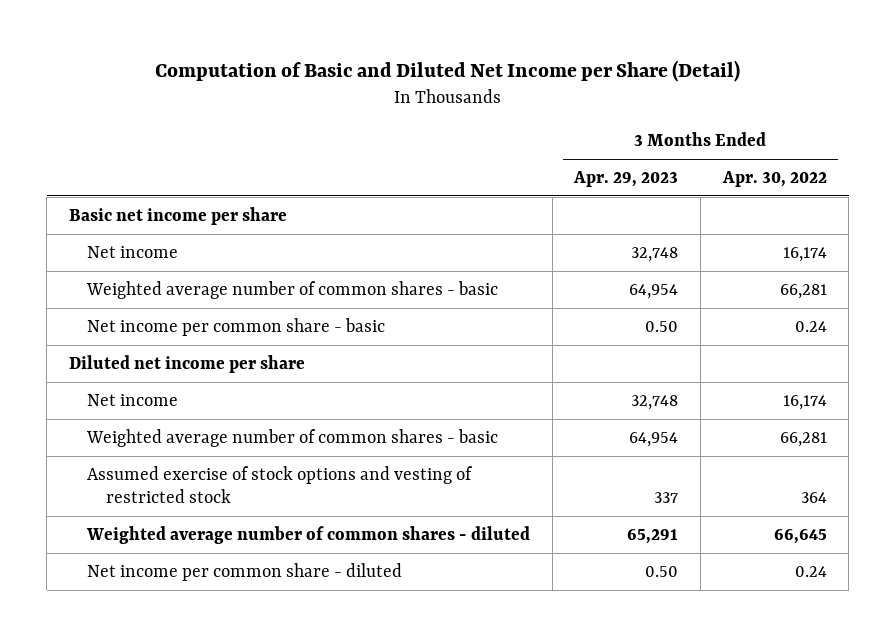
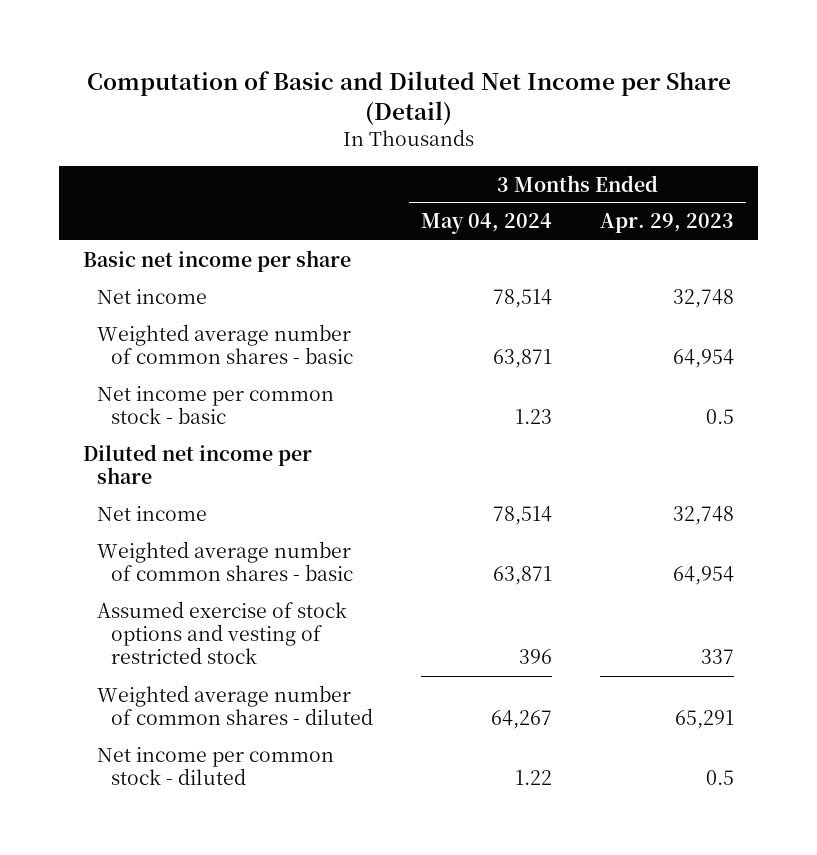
- | 3 Months Ended Apr. 29, 2023 | 3 Months Ended Apr. 30, 2022
+ | 3 Months Ended May 04, 2024 | 3 Months Ended Apr. 29, 2023
- Net income per common share - basic | 0.50 | 0.24
+ Net income per common stock - basic | 1.23 | 0.5
- Net income per common share - diluted | 0.50 | 0.24
+ Net income per common stock - diluted | 1.22 | 0.5

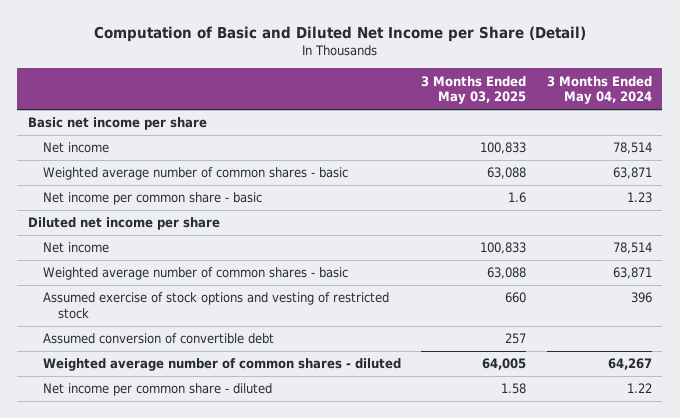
- | 3 Months Ended May 04, 2024 | 3 Months Ended Apr. 29, 2023
+ | 3 Months Ended May 03, 2025 | 3 Months Ended May 04, 2024
- Net income per common stock - basic | 1.23 | 0.5
+ Net income per common share - basic | 1.6 | 1.23
+ Assumed conversion of convertible debt | 257 |
- Net income per common stock - diluted | 1.22 | 0.5
+ Net income per common share - diluted | 1.58 | 1.22

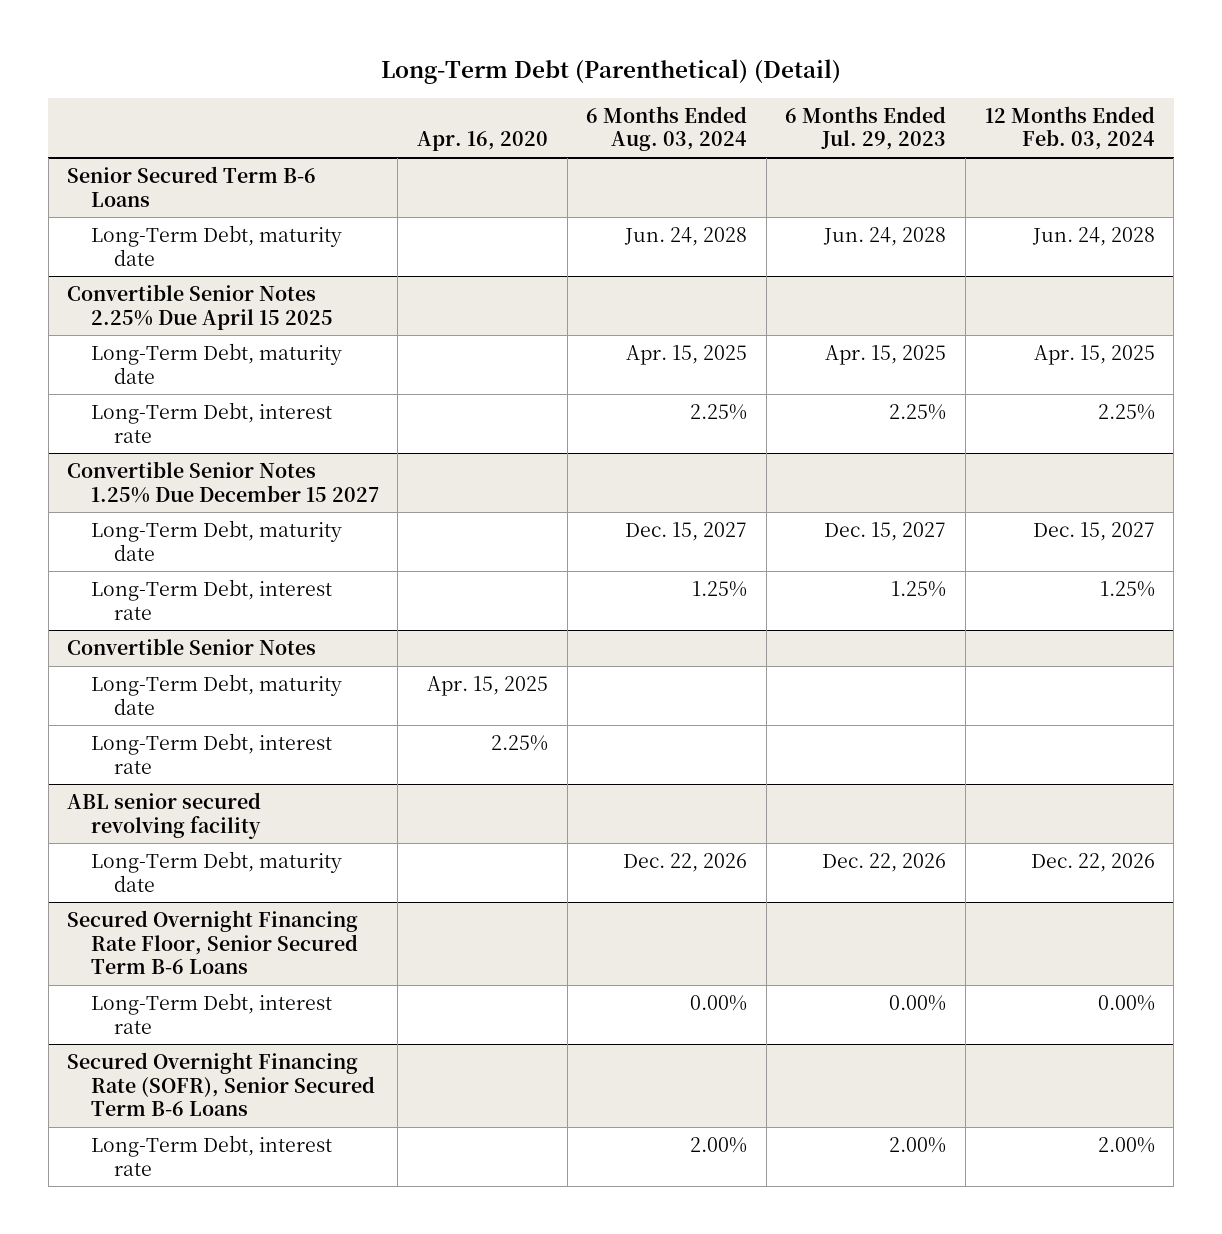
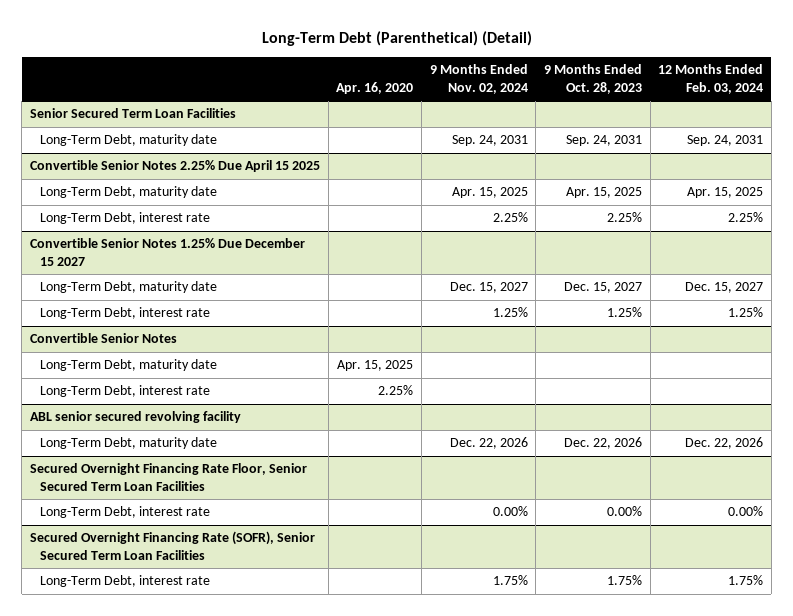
- | Apr. 16, 2020 | 6 Months Ended Aug. 03, 2024 | 6 Months Ended Jul. 29, 2023 | 12 Months Ended Feb. 03, 2024
+ | Apr. 16, 2020 | 9 Months Ended Nov. 02, 2024 | 9 Months Ended Oct. 28, 2023 | 12 Months Ended Feb. 03, 2024
- Senior Secured Term B-6 Loans
- Long-Term Debt, maturity date | | Jun. 24, 2028 | Jun. 24, 2028 | Jun. 24, 2028
+ Senior Secured Term Loan Facilities
+ Long-Term Debt, maturity date | | Sep. 24, 2031 | Sep. 24, 2031 | Sep. 24, 2031
- Secured Overnight Financing Rate Floor, Senior Secured Term B-6 Loans
+ Secured Overnight Financing Rate Floor, Senior Secured Term Loan Facilities
- Secured Overnight Financing Rate (SOFR), Senior Secured Term B-6 Loans
- Long-Term Debt, interest rate | | 2.00% | 2.00% | 2.00%
+ Secured Overnight Financing Rate (SOFR), Senior Secured Term Loan Facilities
+ Long-Term Debt, interest rate | | 1.75% | 1.75% | 1.75%

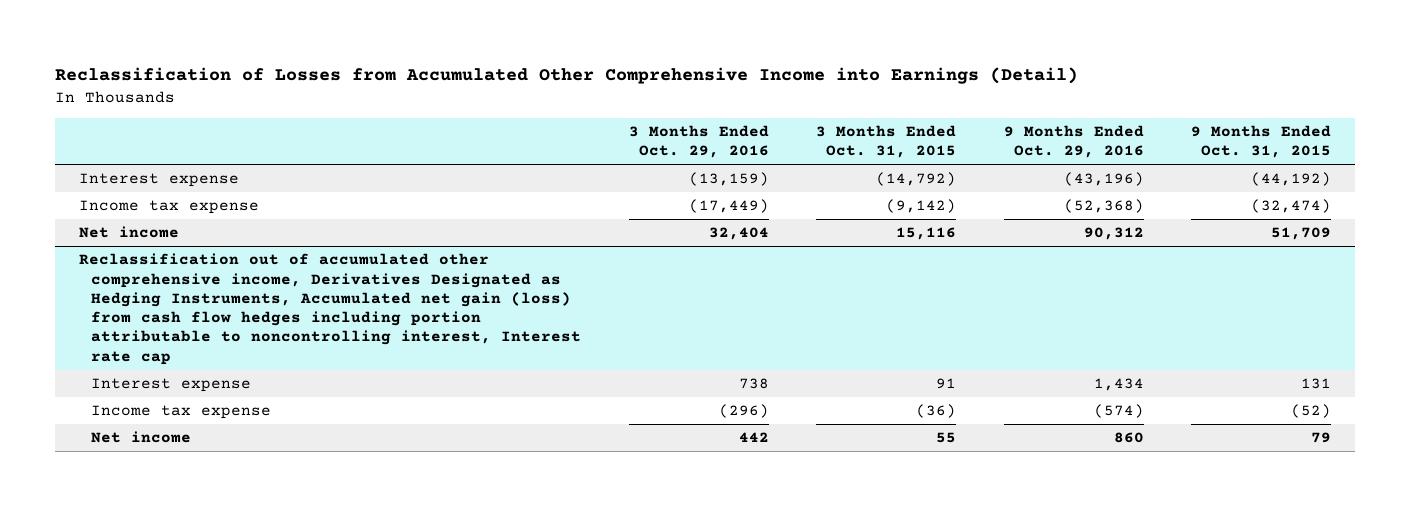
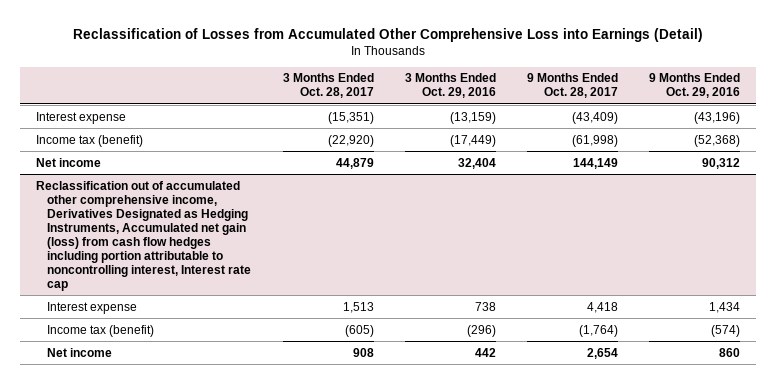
- Reclassification of Losses from Accumulated Other Comprehensive Income into Earnings (Detail)
+ Reclassification of Losses from Accumulated Other Comprehensive Loss into Earnings (Detail)
- | 3 Months Ended Oct. 29, 2016 | 3 Months Ended Oct. 31, 2015 | 9 Months Ended Oct. 29, 2016 | 9 Months Ended Oct. 31, 2015
+ | 3 Months Ended Oct. 28, 2017 | 3 Months Ended Oct. 29, 2016 | 9 Months Ended Oct. 28, 2017 | 9 Months Ended Oct. 29, 2016
- Income tax expense | (17,449) | (9,142) | (52,368) | (32,474)
+ Income tax (benefit) | (22,920) | (17,449) | (61,998) | (52,368)
@ Reclassification out of accumulated other comprehensive income, Derivatives Designated as Hedging Instruments, Accumulated net gain (loss) from cash flow hedges including portion attributable to noncontrolling interest, Interest rate cap
- Income tax expense | (296) | (36) | (574) | (52)
+ Income tax (benefit) | (605) | (296) | (1,764) | (574)

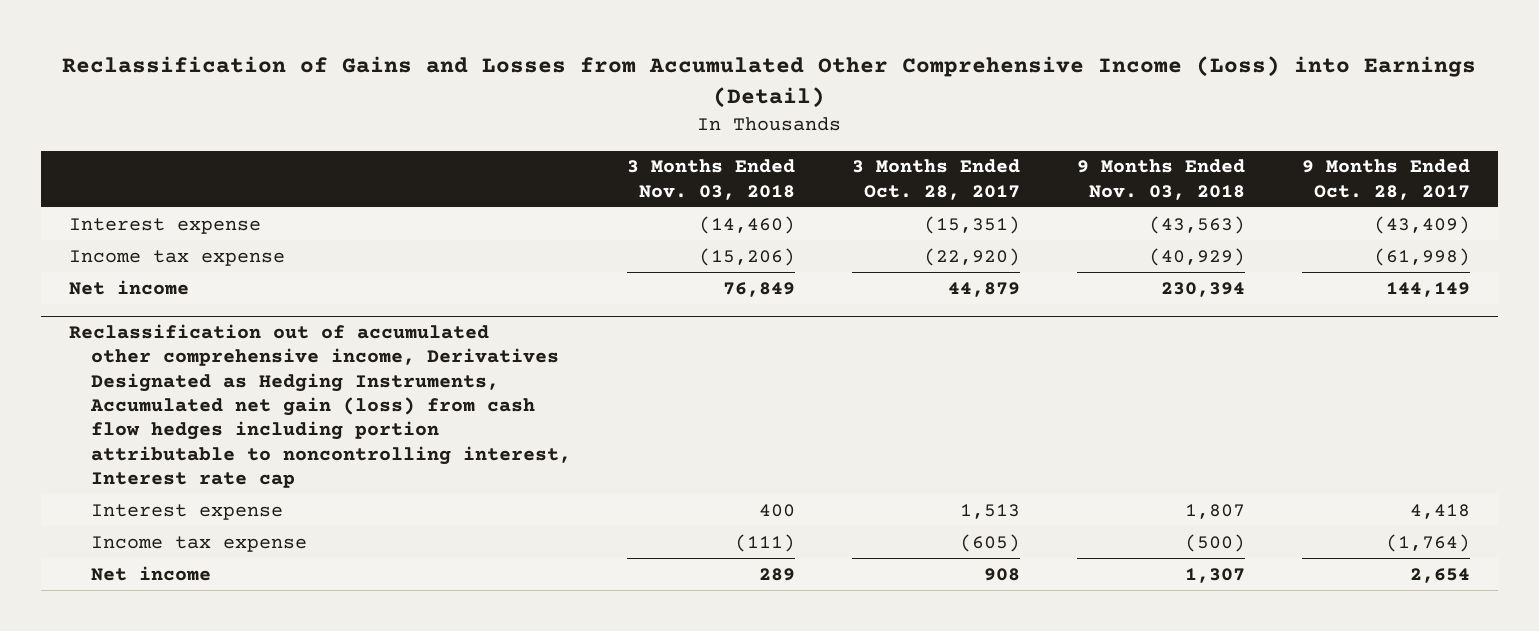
- Reclassification of Losses from Accumulated Other Comprehensive Loss into Earnings (Detail)
+ Reclassification of Gains and Losses from Accumulated Other Comprehensive Income (Loss) into Earnings (Detail)
- | 3 Months Ended Oct. 28, 2017 | 3 Months Ended Oct. 29, 2016 | 9 Months Ended Oct. 28, 2017 | 9 Months Ended Oct. 29, 2016
+ | 3 Months Ended Nov. 03, 2018 | 3 Months Ended Oct. 28, 2017 | 9 Months Ended Nov. 03, 2018 | 9 Months Ended Oct. 28, 2017
- Income tax (benefit) | (22,920) | (17,449) | (61,998) | (52,368)
+ Income tax expense | (15,206) | (22,920) | (40,929) | (61,998)
@ Reclassification out of accumulated other comprehensive income, Derivatives Designated as Hedging Instruments, Accumulated net gain (loss) from cash flow hedges including portion attributable to noncontrolling interest, Interest rate cap
- Income tax (benefit) | (605) | (296) | (1,764) | (574)
+ Income tax expense | (111) | (605) | (500) | (1,764)

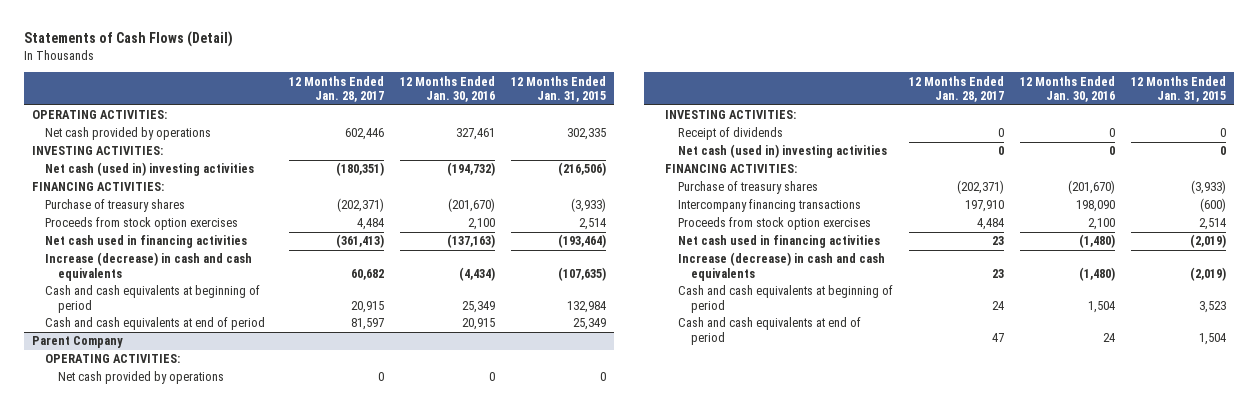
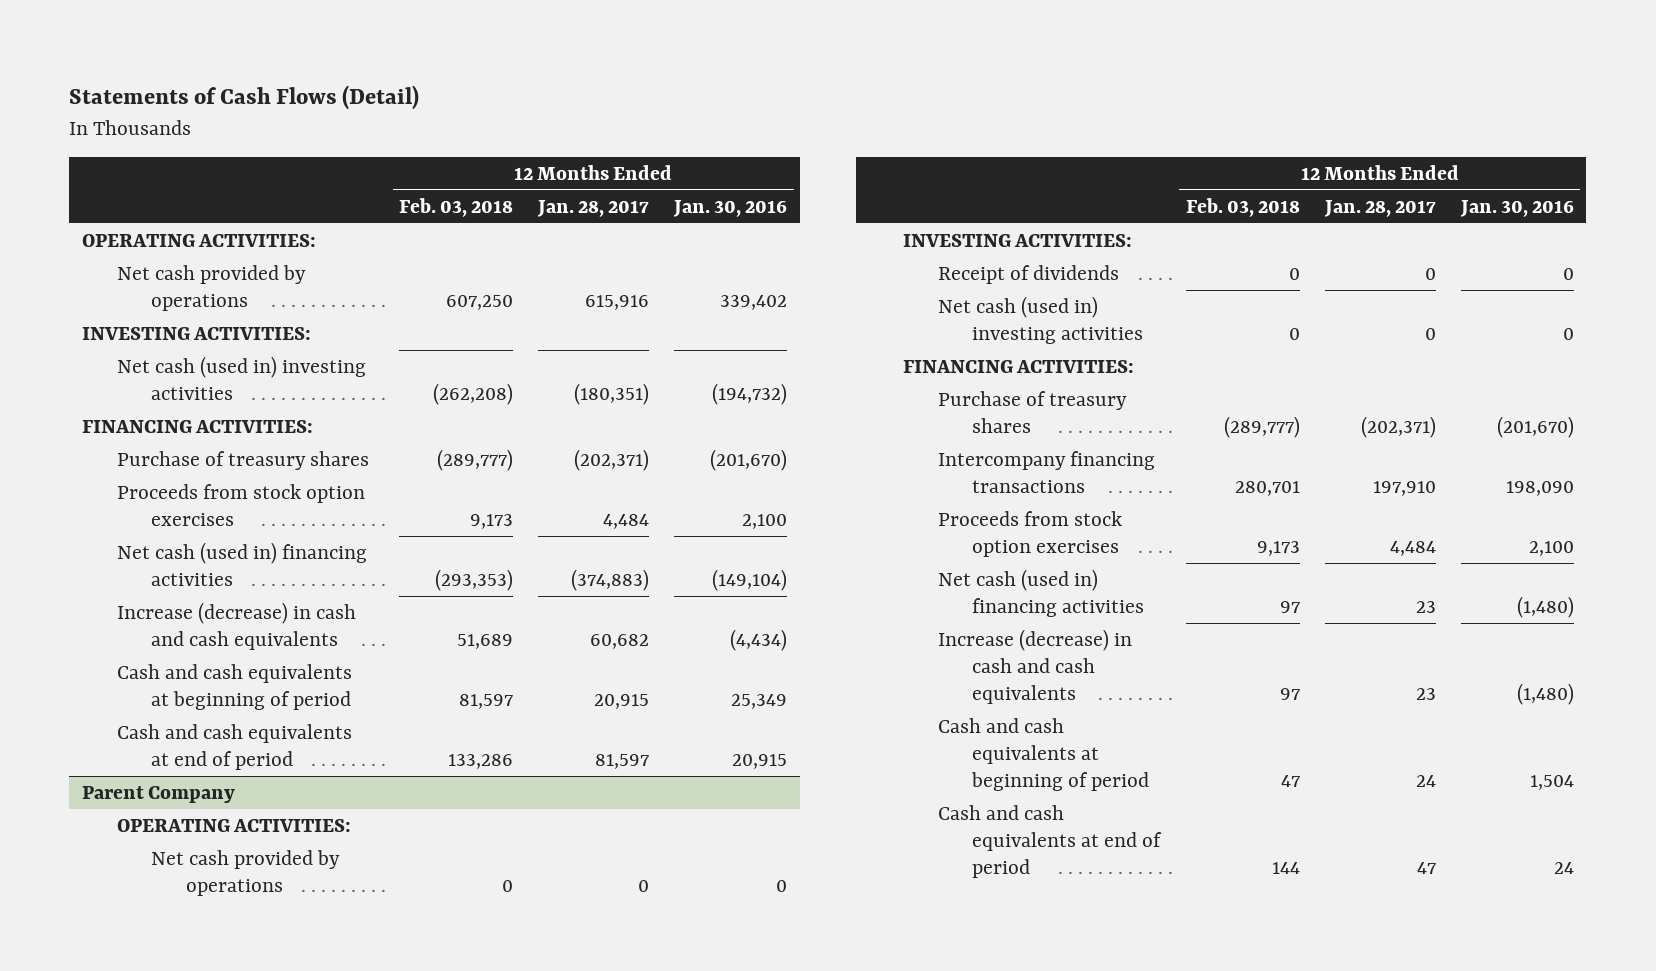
- | 12 Months Ended Jan. 28, 2017 | 12 Months Ended Jan. 30, 2016 | 12 Months Ended Jan. 31, 2015
+ | 12 Months Ended Feb. 03, 2018 | 12 Months Ended Jan. 28, 2017 | 12 Months Ended Jan. 30, 2016
- Net cash provided by operations | 602,446 | 327,461 | 302,335
+ Net cash provided by operations | 607,250 | 615,916 | 339,402
- Net cash used in financing activities | (361,413) | (137,163) | (193,464)
+ Net cash (used in) financing activities | (293,353) | (374,883) | (149,104)
@ Parent Company
- Net cash used in financing activities | 23 | (1,480) | (2,019)
+ Net cash (used in) financing activities | 97 | 23 | (1,480)

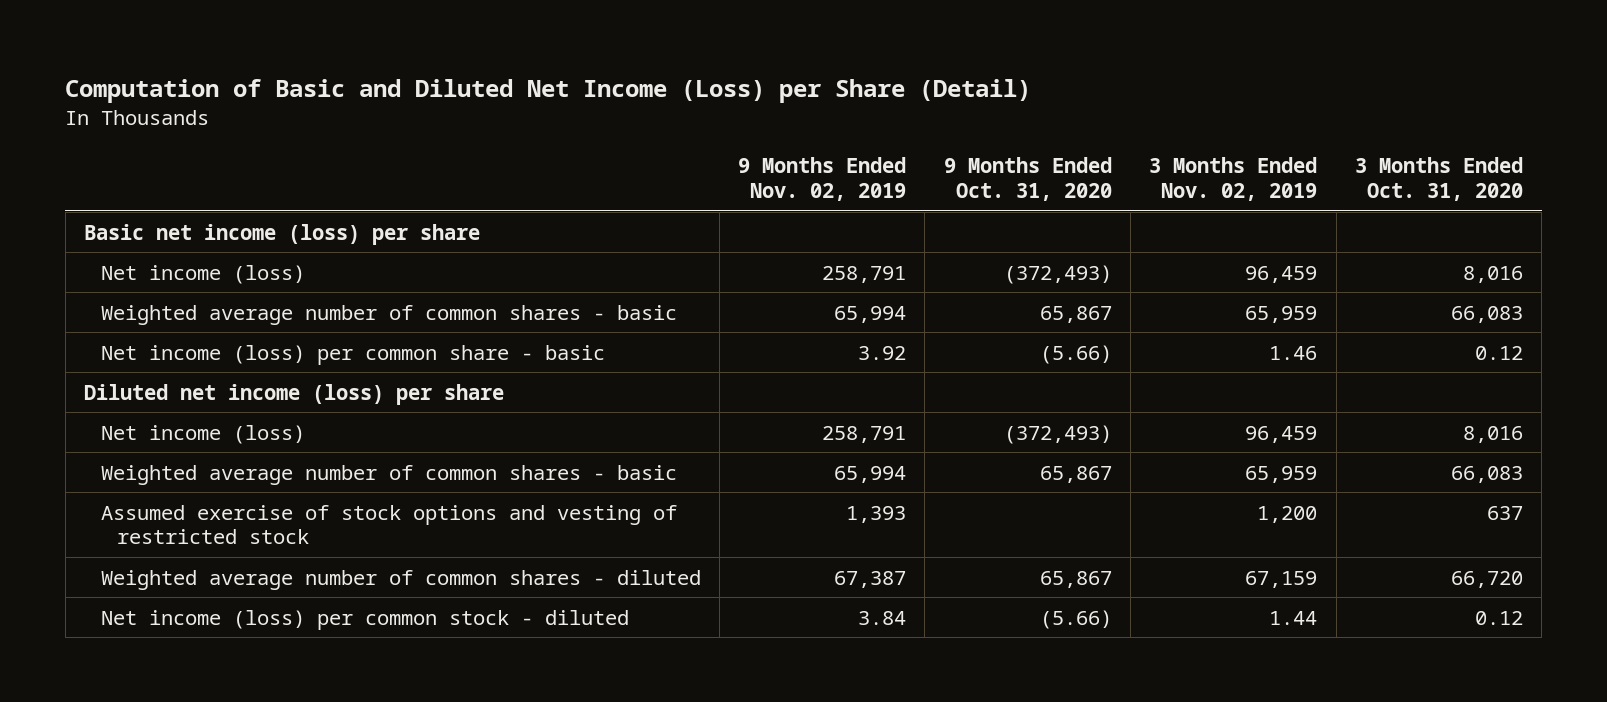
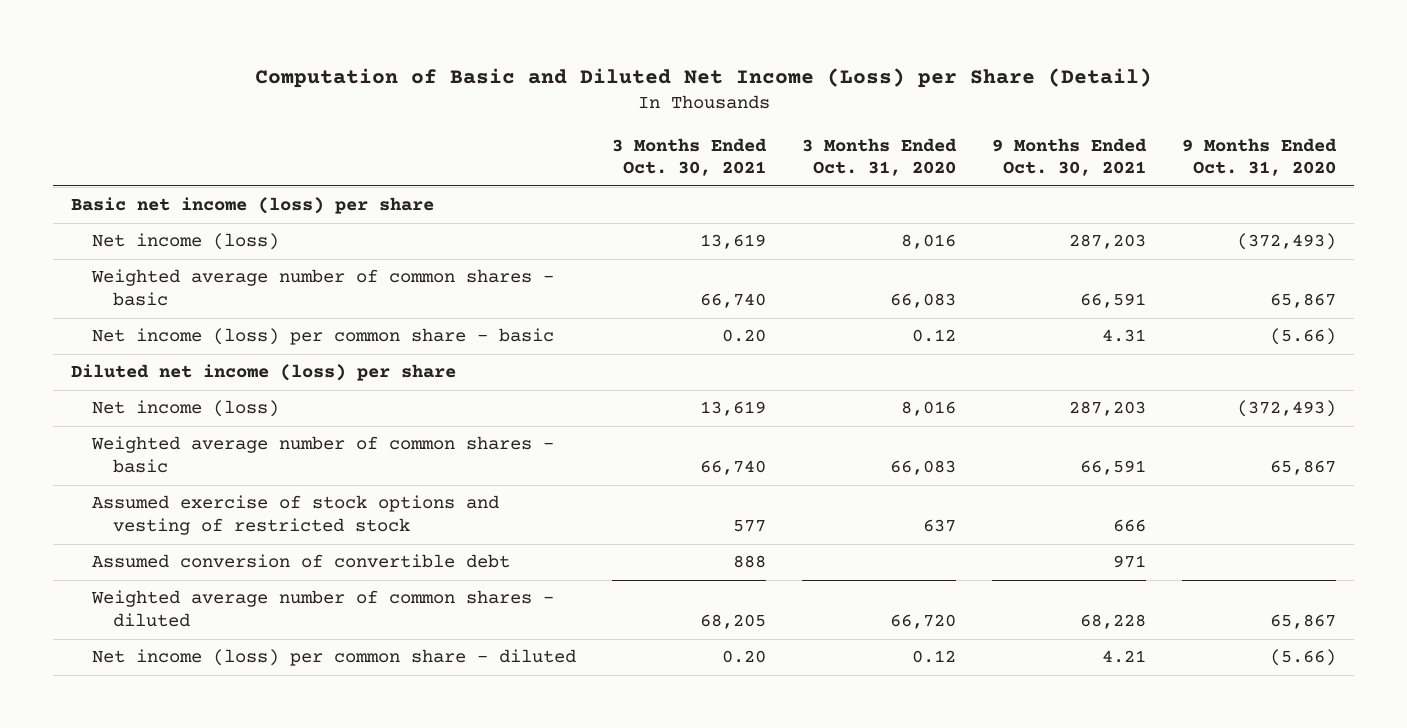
- | 9 Months Ended Nov. 02, 2019 | 9 Months Ended Oct. 31, 2020 | 3 Months Ended Nov. 02, 2019 | 3 Months Ended Oct. 31, 2020
+ | 3 Months Ended Oct. 30, 2021 | 3 Months Ended Oct. 31, 2020 | 9 Months Ended Oct. 30, 2021 | 9 Months Ended Oct. 31, 2020
+ Assumed conversion of convertible debt | 888 | | 971 |
- Net income (loss) per common stock - diluted | 3.84 | (5.66) | 1.44 | 0.12
+ Net income (loss) per common share - diluted | 0.20 | 0.12 | 4.21 | (5.66)

